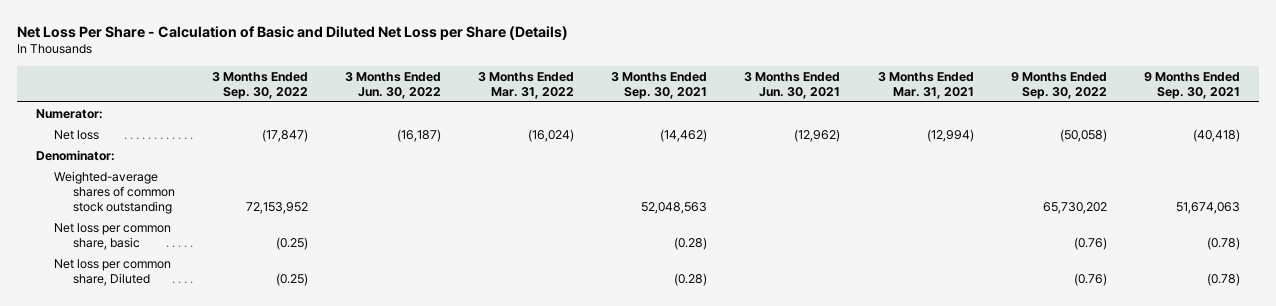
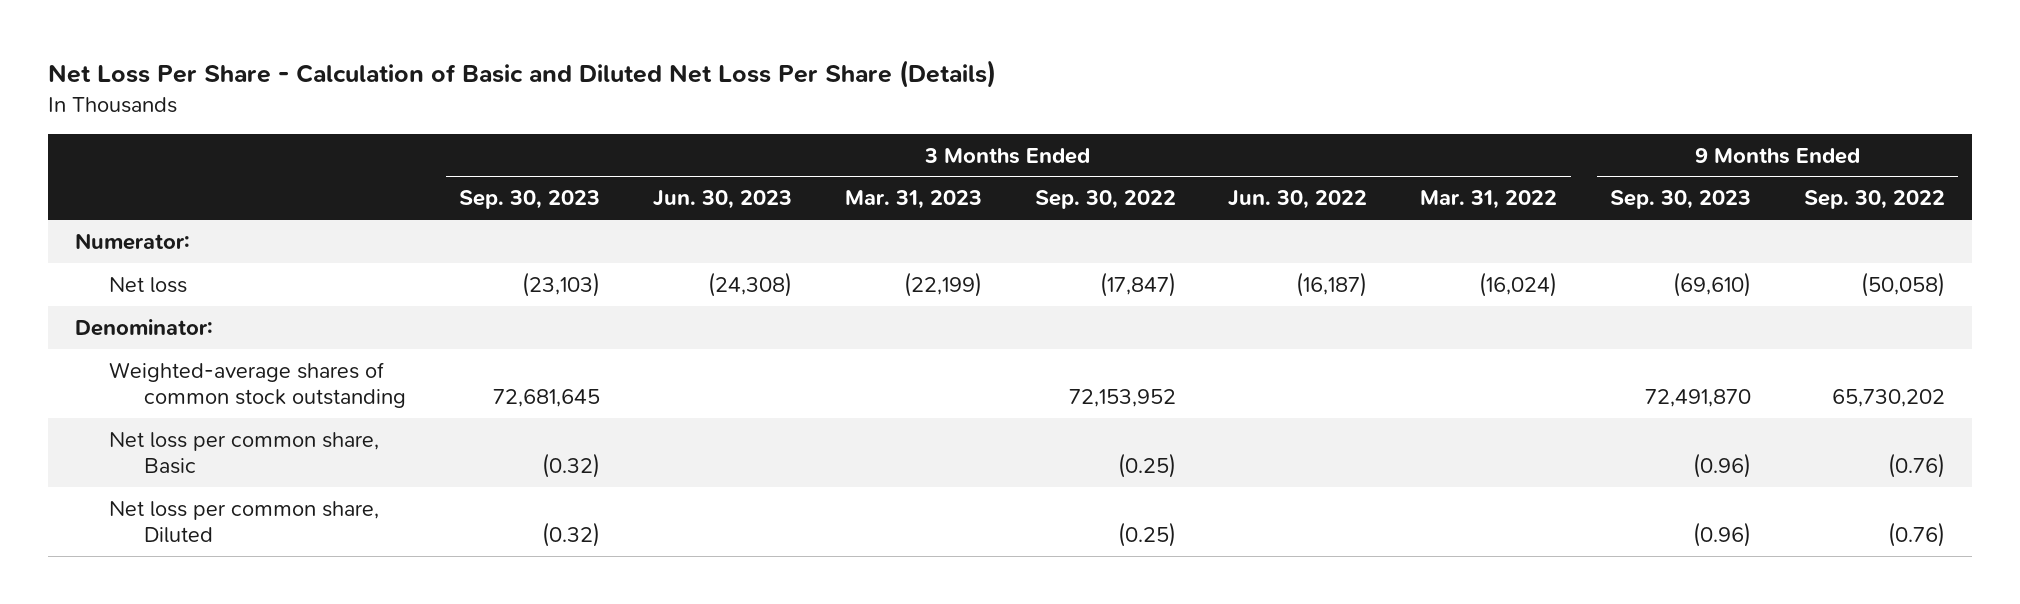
- Net Loss Per Share - Calculation of Basic and Diluted Net Loss per Share (Details)
+ Net Loss Per Share - Calculation of Basic and Diluted Net Loss Per Share (Details)
- | 3 Months Ended Sep. 30, 2022 | 3 Months Ended Jun. 30, 2022 | 3 Months Ended Mar. 31, 2022 | 3 Months Ended Sep. 30, 2021 | 3 Months Ended Jun. 30, 2021 | 3 Months Ended Mar. 31, 2021 | 9 Months Ended Sep. 30, 2022 | 9 Months Ended Sep. 30, 2021
+ | 3 Months Ended Sep. 30, 2023 | 3 Months Ended Jun. 30, 2023 | 3 Months Ended Mar. 31, 2023 | 3 Months Ended Sep. 30, 2022 | 3 Months Ended Jun. 30, 2022 | 3 Months Ended Mar. 31, 2022 | 9 Months Ended Sep. 30, 2023 | 9 Months Ended Sep. 30, 2022
- Net loss per common share, basic | (0.25) | | | (0.28) | | | (0.76) | (0.78)
+ Net loss per common share, Basic | (0.32) | | | (0.25) | | | (0.96) | (0.76)

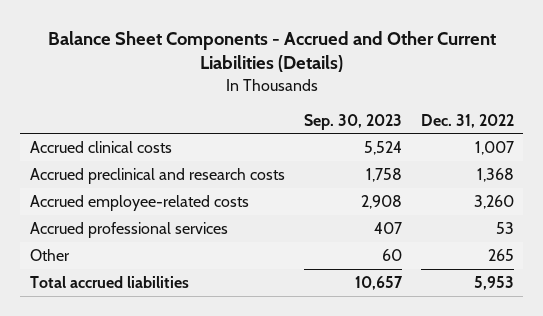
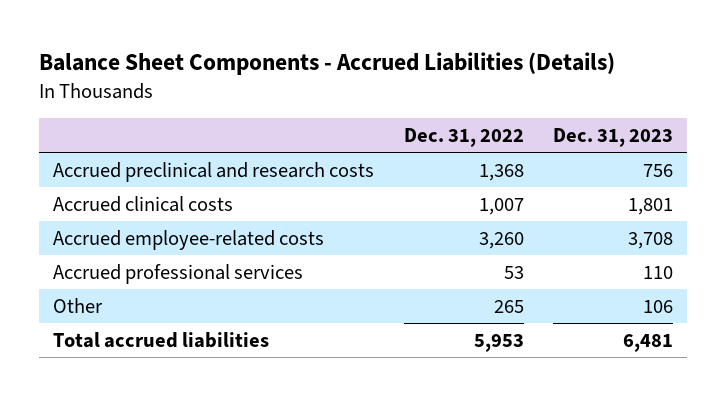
- Balance Sheet Components - Accrued and Other Current Liabilities (Details)
+ Balance Sheet Components - Accrued Liabilities (Details)
- | Sep. 30, 2023 | Dec. 31, 2022
+ | Dec. 31, 2022 | Dec. 31, 2023
moved down: Accrued clinical costs | 1,007 | 1,801

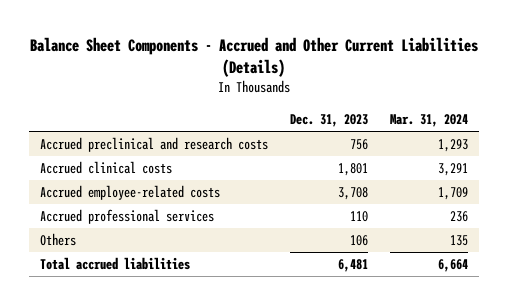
- Balance Sheet Components - Accrued Liabilities (Details)
+ Balance Sheet Components - Accrued and Other Current Liabilities (Details)
- | Dec. 31, 2022 | Dec. 31, 2023
+ | Dec. 31, 2023 | Mar. 31, 2024
- Other | 265 | 106
+ Others | 106 | 135

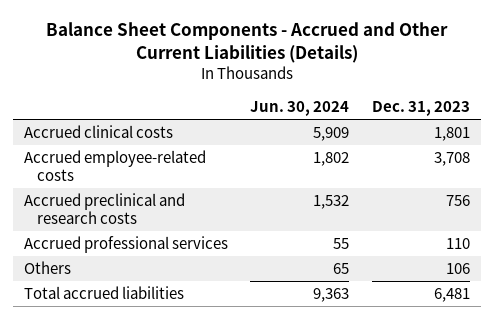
- | Dec. 31, 2023 | Mar. 31, 2024
+ | Jun. 30, 2024 | Dec. 31, 2023
moved down: Accrued preclinical and research costs | 1,532 | 756

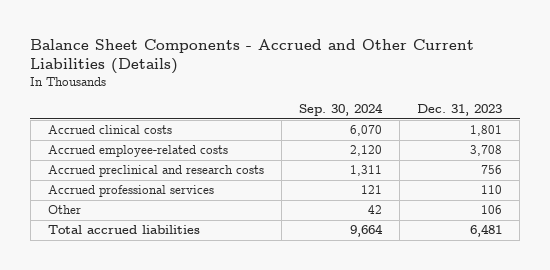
- | Jun. 30, 2024 | Dec. 31, 2023
+ | Sep. 30, 2024 | Dec. 31, 2023
- Others | 65 | 106
+ Other | 42 | 106

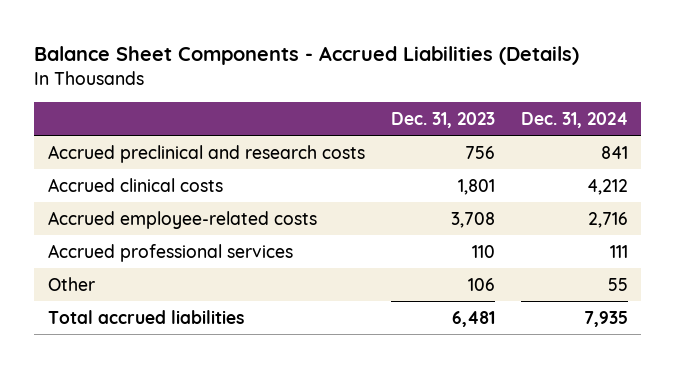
- Balance Sheet Components - Accrued and Other Current Liabilities (Details)
+ Balance Sheet Components - Accrued Liabilities (Details)
- | Sep. 30, 2024 | Dec. 31, 2023
+ | Dec. 31, 2023 | Dec. 31, 2024
moved up: Accrued preclinical and research costs | 756 | 841

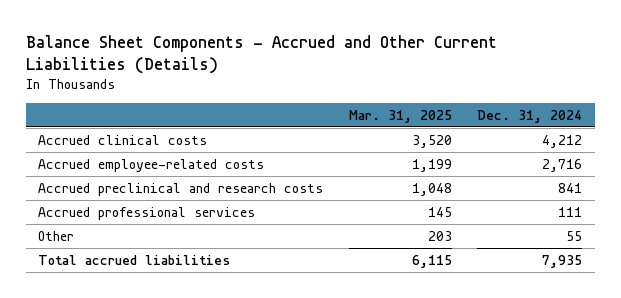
- Balance Sheet Components - Accrued Liabilities (Details)
+ Balance Sheet Components - Accrued and Other Current Liabilities (Details)
- | Dec. 31, 2023 | Dec. 31, 2024
+ | Mar. 31, 2025 | Dec. 31, 2024
moved down: Accrued preclinical and research costs | 1,048 | 841

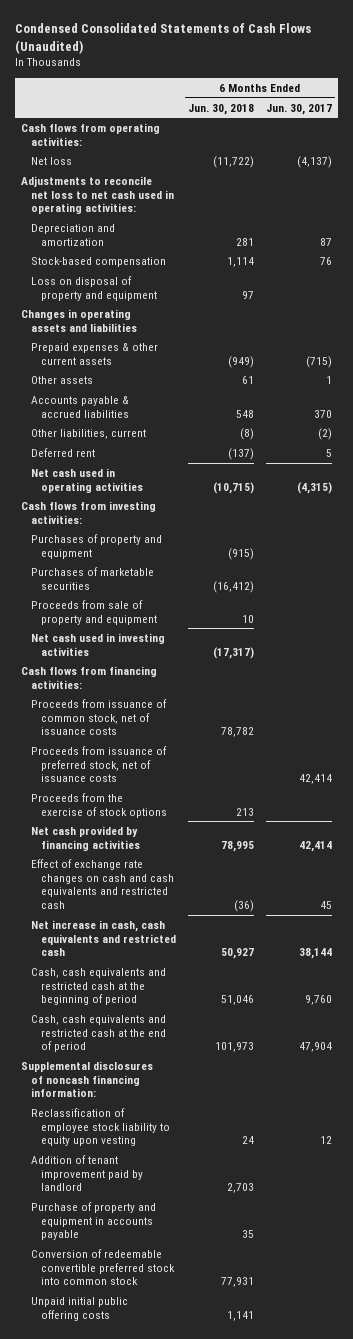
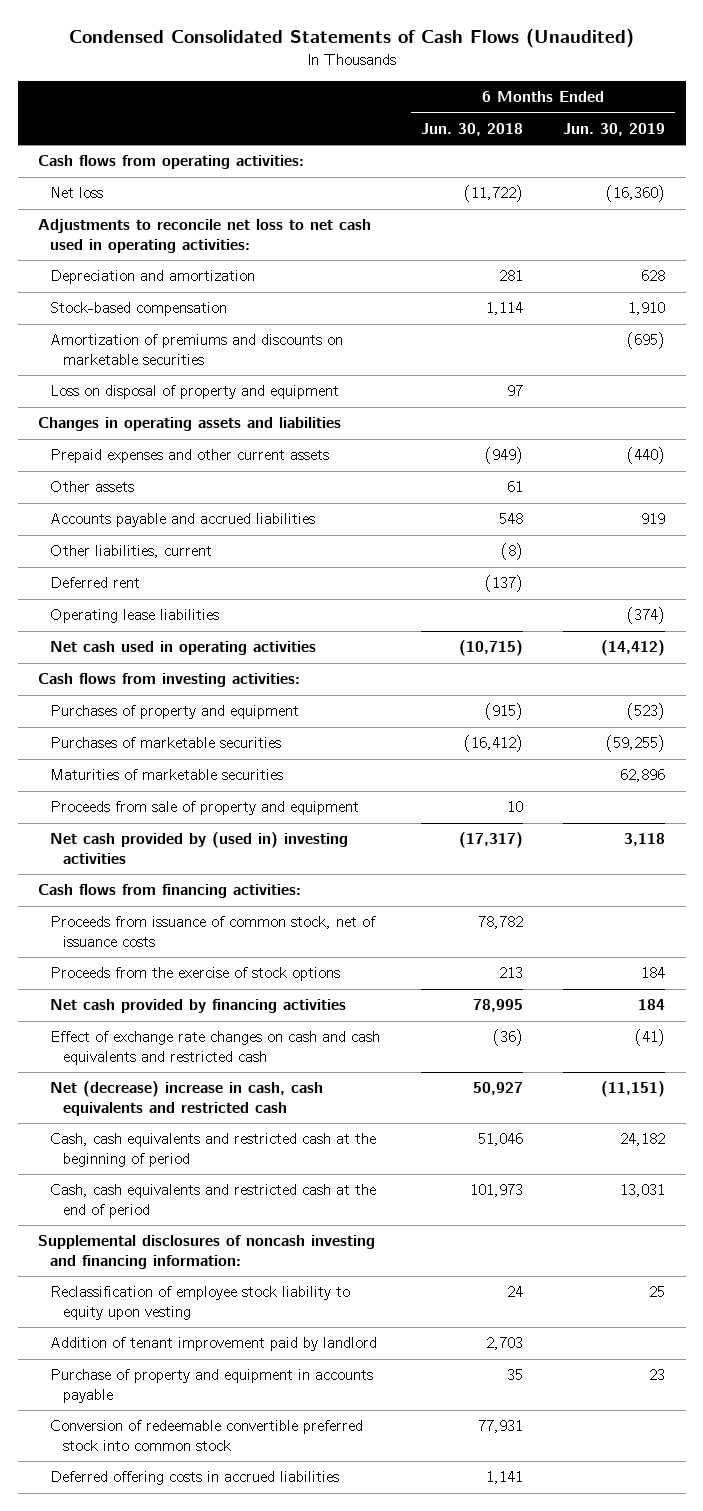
- | 6 Months Ended Jun. 30, 2018 | 6 Months Ended Jun. 30, 2017
+ | 6 Months Ended Jun. 30, 2018 | 6 Months Ended Jun. 30, 2019
+ Amortization of premiums and discounts on marketable securities | | (695)
- Prepaid expenses & other current assets | (949) | (715)
+ Prepaid expenses and other current assets | (949) | (440)
- Accounts payable & accrued liabilities | 548 | 370
+ Accounts payable and accrued liabilities | 548 | 919
+ Operating lease liabilities | | (374)
+ Maturities of marketable securities | | 62,896
- Net cash used in investing activities | (17,317) |
+ Net cash provided by (used in) investing activities | (17,317) | 3,118
- Proceeds from issuance of preferred stock, net of issuance costs | | 42,414
- Net increase in cash, cash equivalents and restricted cash | 50,927 | 38,144
+ Net (decrease) increase in cash, cash equivalents and restricted cash | 50,927 | (11,151)
- Supplemental disclosures of noncash financing information:
+ Supplemental disclosures of noncash investing and financing information:
- Unpaid initial public offering costs | 1,141 |
+ Deferred offering costs in accrued liabilities | 1,141 |

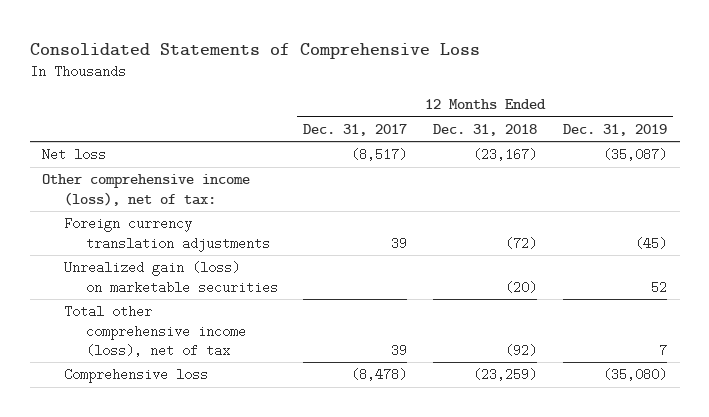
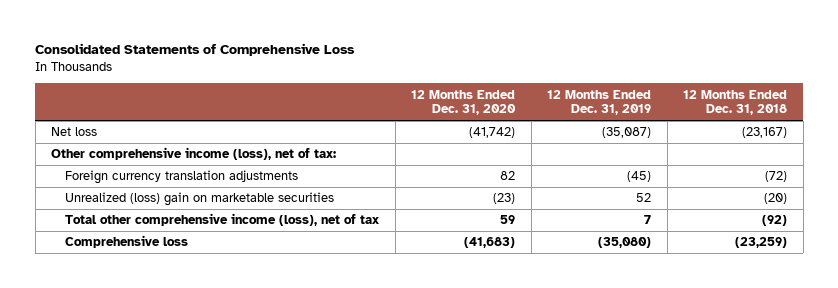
- | 12 Months Ended Dec. 31, 2017 | 12 Months Ended Dec. 31, 2018 | 12 Months Ended Dec. 31, 2019
+ | 12 Months Ended Dec. 31, 2020 | 12 Months Ended Dec. 31, 2019 | 12 Months Ended Dec. 31, 2018
- Unrealized gain (loss) on marketable securities | | (20) | 52
+ Unrealized (loss) gain on marketable securities | (23) | 52 | (20)

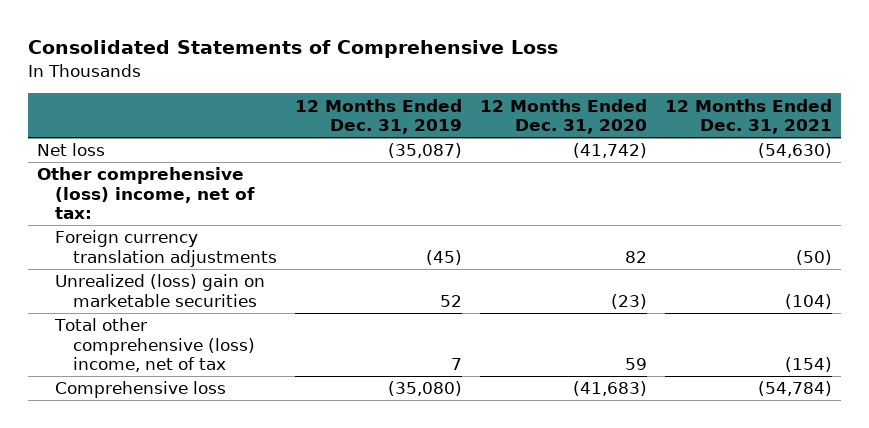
- | 12 Months Ended Dec. 31, 2020 | 12 Months Ended Dec. 31, 2019 | 12 Months Ended Dec. 31, 2018
+ | 12 Months Ended Dec. 31, 2019 | 12 Months Ended Dec. 31, 2020 | 12 Months Ended Dec. 31, 2021
- Other comprehensive income (loss), net of tax:
+ Other comprehensive (loss) income, net of tax:
- Total other comprehensive income (loss), net of tax | 59 | 7 | (92)
+ Total other comprehensive (loss) income, net of tax | 7 | 59 | (154)

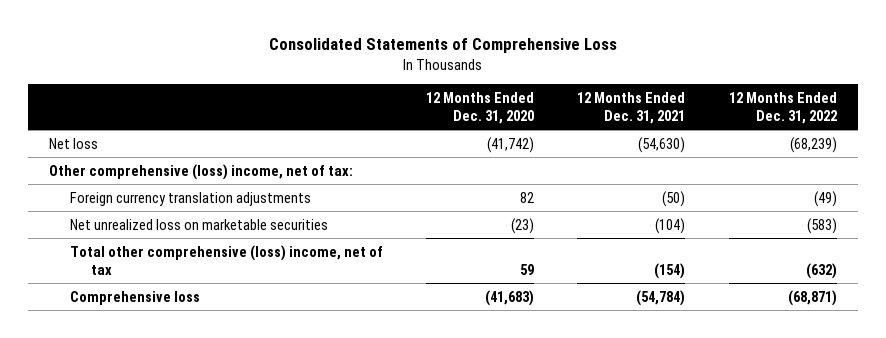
- | 12 Months Ended Dec. 31, 2019 | 12 Months Ended Dec. 31, 2020 | 12 Months Ended Dec. 31, 2021
+ | 12 Months Ended Dec. 31, 2020 | 12 Months Ended Dec. 31, 2021 | 12 Months Ended Dec. 31, 2022
- Unrealized (loss) gain on marketable securities | 52 | (23) | (104)
+ Net unrealized loss on marketable securities | (23) | (104) | (583)

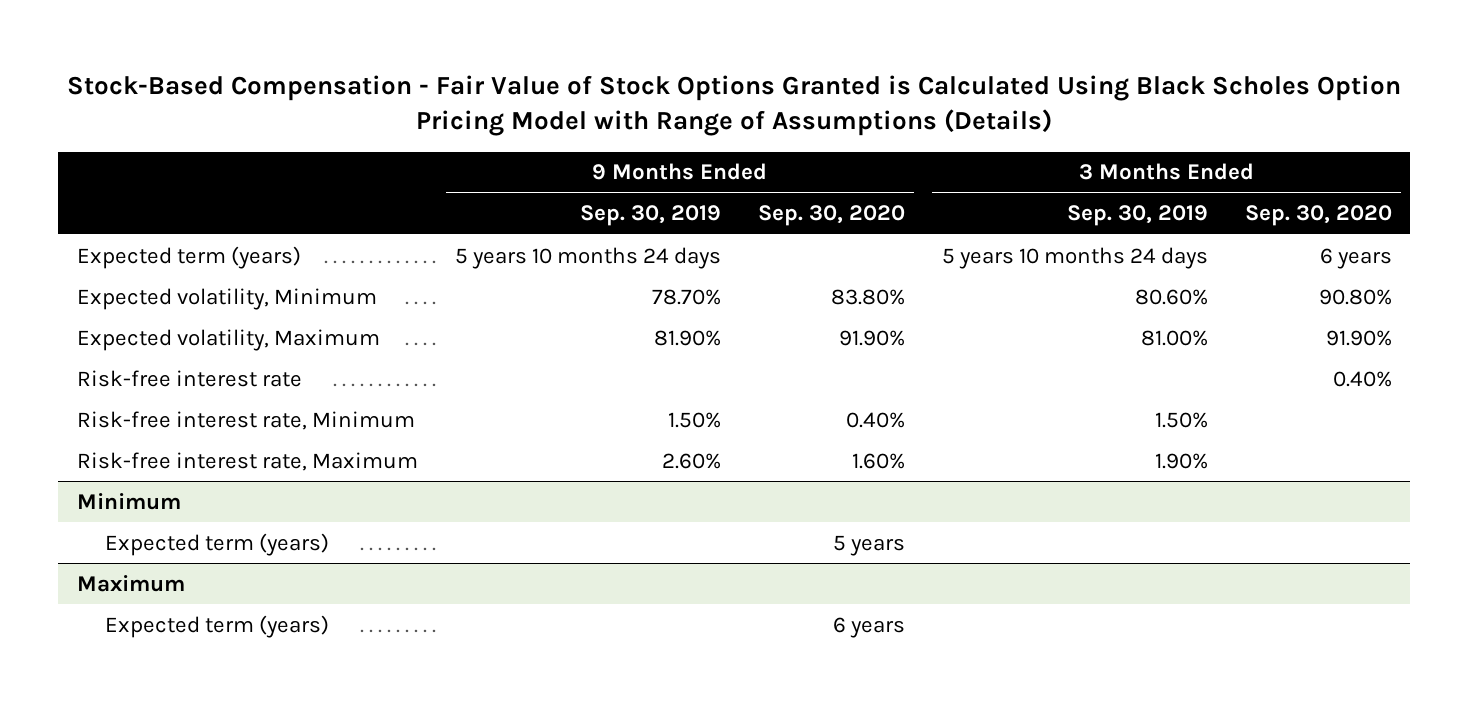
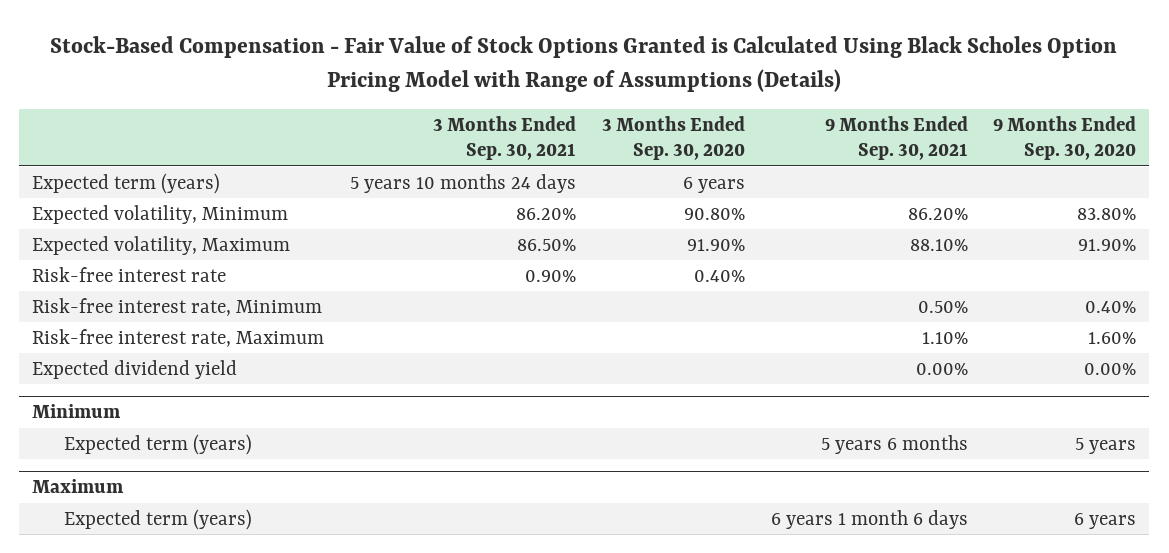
- | 9 Months Ended Sep. 30, 2019 | 9 Months Ended Sep. 30, 2020 | 3 Months Ended Sep. 30, 2019 | 3 Months Ended Sep. 30, 2020
+ | 3 Months Ended Sep. 30, 2021 | 3 Months Ended Sep. 30, 2020 | 9 Months Ended Sep. 30, 2021 | 9 Months Ended Sep. 30, 2020
+ Expected dividend yield | | | 0.00% | 0.00%

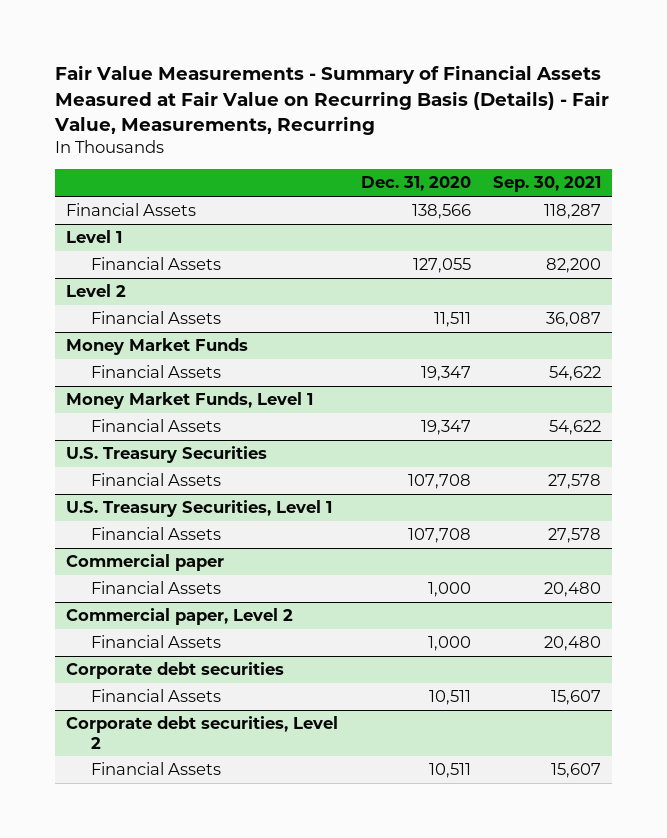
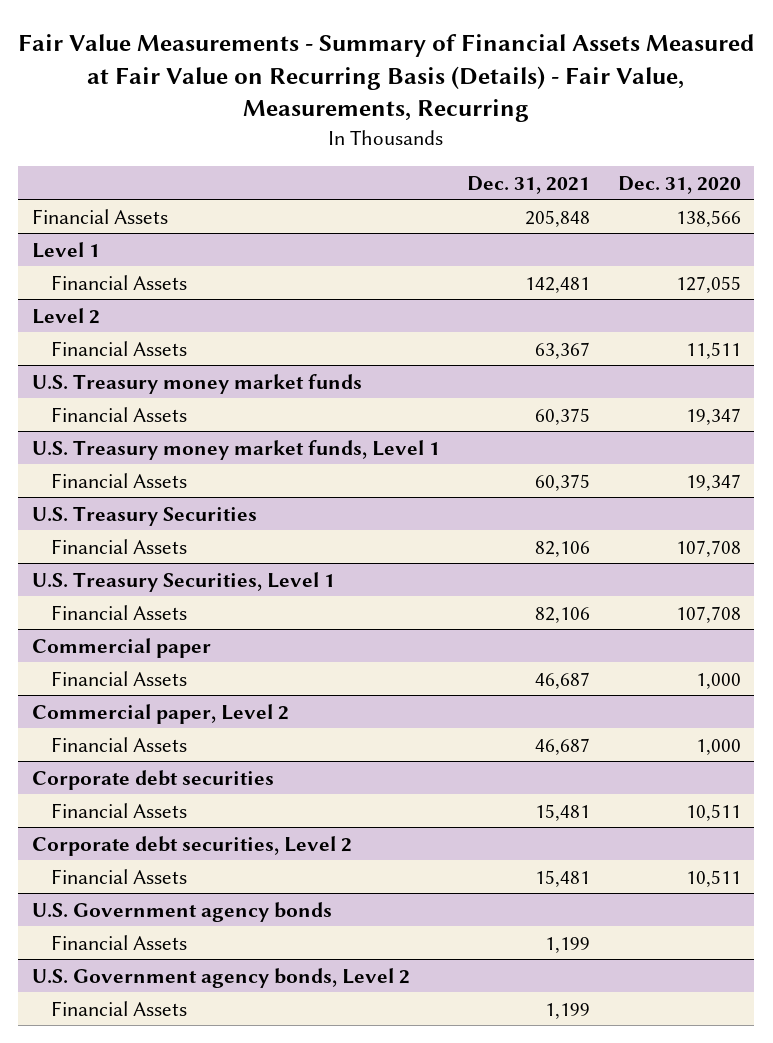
- | Dec. 31, 2020 | Sep. 30, 2021
+ | Dec. 31, 2021 | Dec. 31, 2020
- Money Market Funds
+ U.S. Treasury money market funds
- Money Market Funds, Level 1
+ U.S. Treasury money market funds, Level 1
+ U.S. Government agency bonds
+ Financial Assets | 1,199 |
+ U.S. Government agency bonds, Level 2
+ Financial Assets | 1,199 |

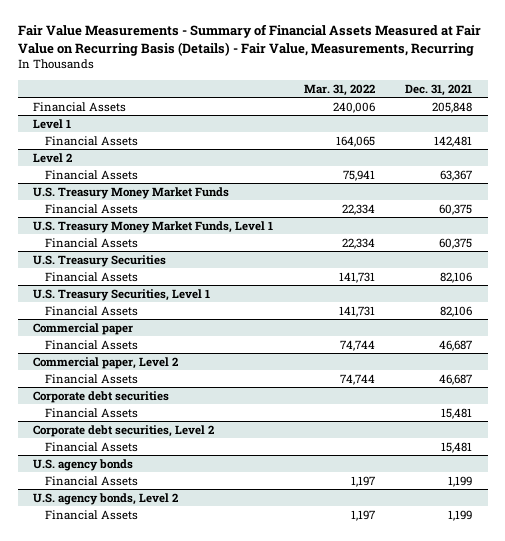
- | Dec. 31, 2021 | Dec. 31, 2020
+ | Mar. 31, 2022 | Dec. 31, 2021
- U.S. Treasury money market funds
+ U.S. Treasury Money Market Funds
- U.S. Treasury money market funds, Level 1
+ U.S. Treasury Money Market Funds, Level 1
- U.S. Government agency bonds
+ U.S. agency bonds
- U.S. Government agency bonds, Level 2
+ U.S. agency bonds, Level 2

